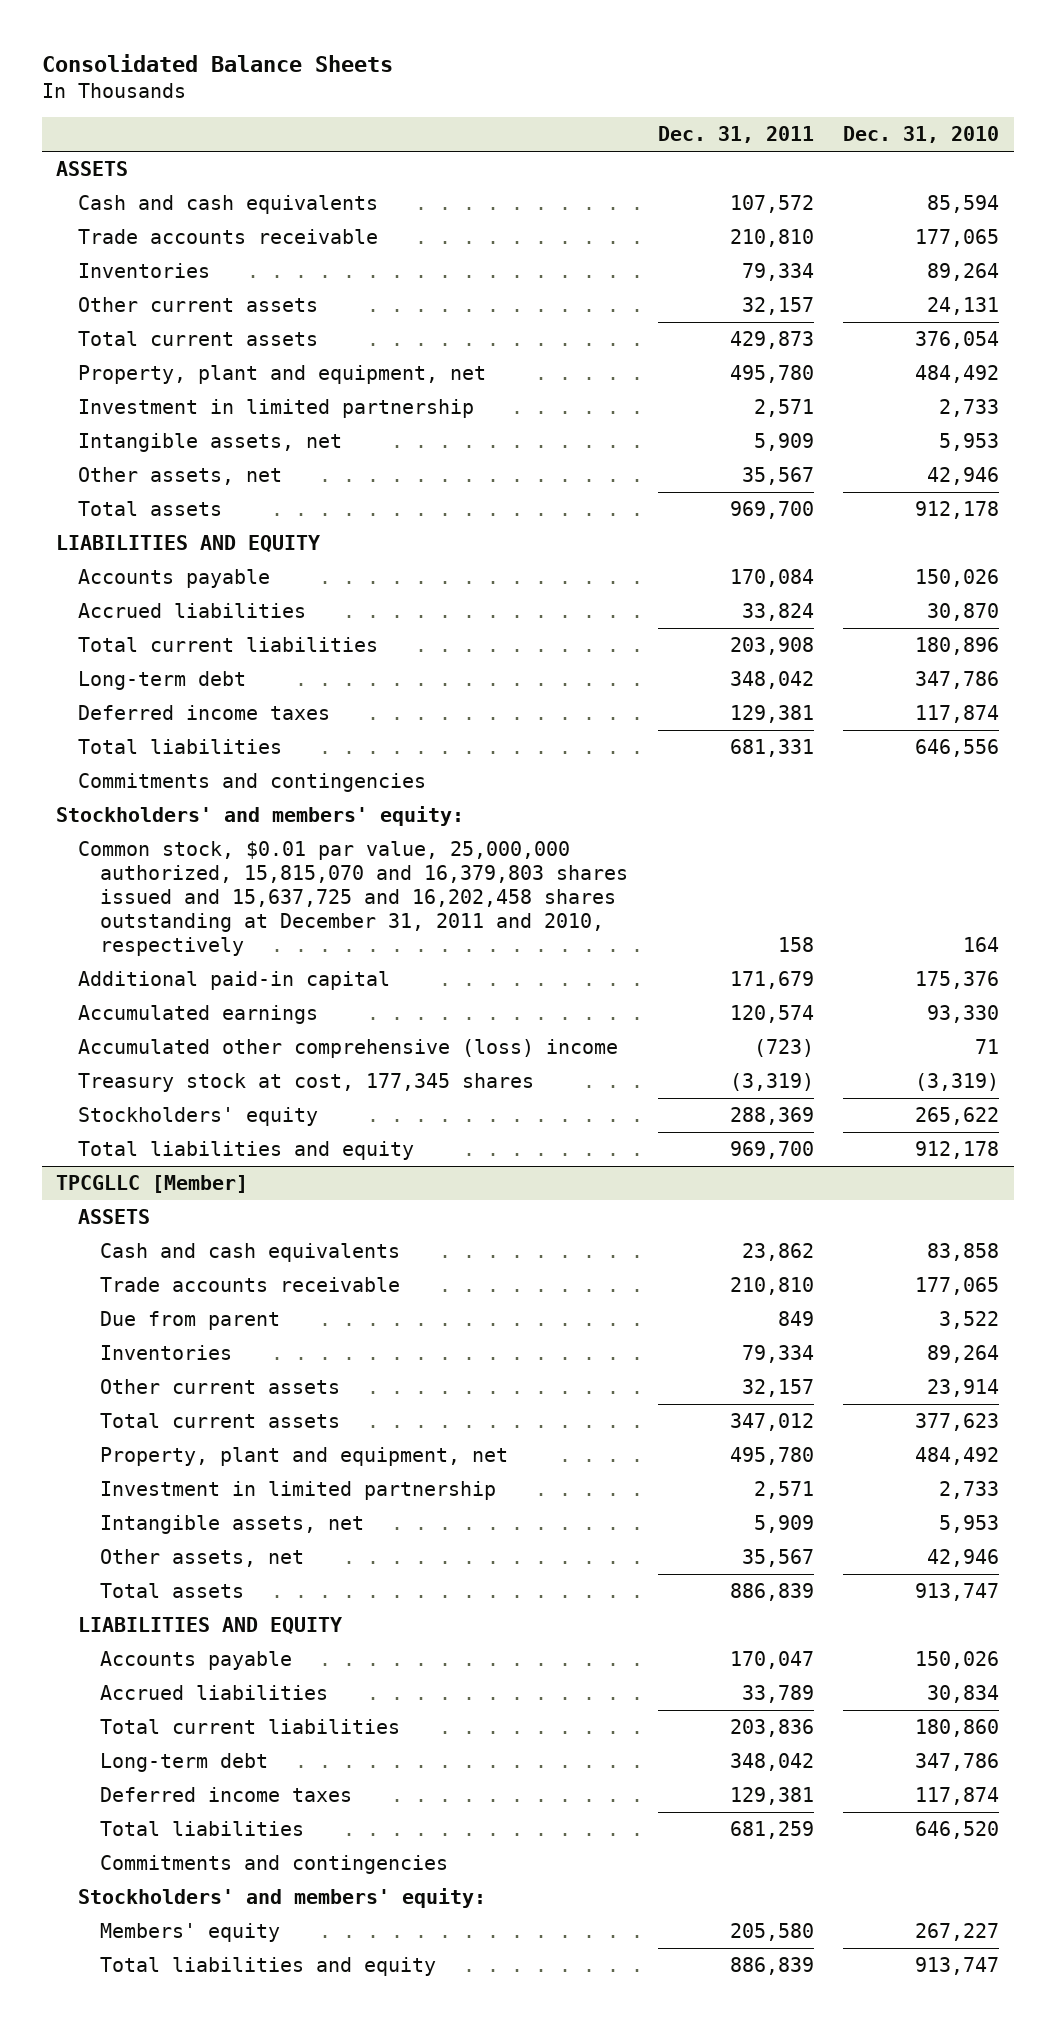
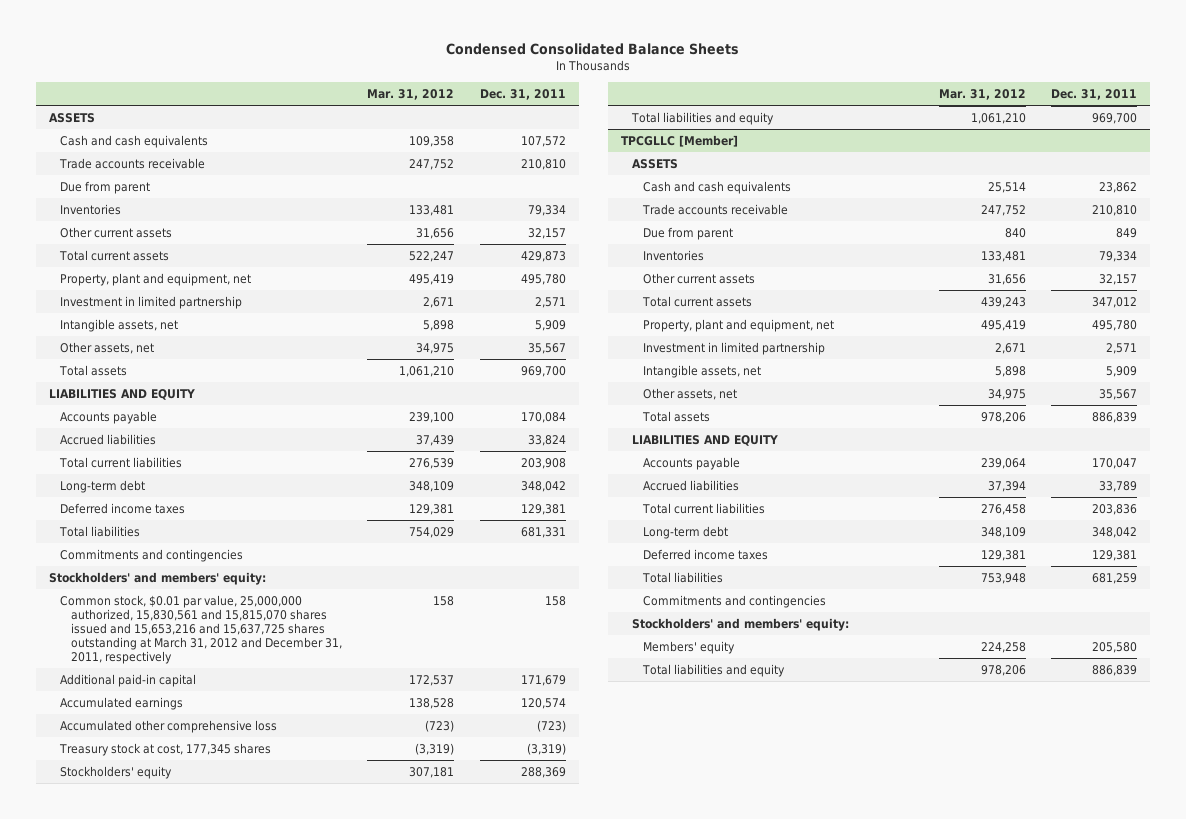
- Consolidated Balance Sheets
+ Condensed Consolidated Balance Sheets
- | Dec. 31, 2011 | Dec. 31, 2010
+ | Mar. 31, 2012 | Dec. 31, 2011
+ Due from parent
- Common stock, $0.01 par value, 25,000,000 authorized, 15,815,070 and 16,379,803 shares issued and 15,637,725 and 16,202,458 shares outstanding at December 31, 2011 and 2010, respectively | 158 | 164
+ Common stock, $0.01 par value, 25,000,000 authorized, 15,830,561 and 15,815,070 shares issued and 15,653,216 and 15,637,725 shares outstanding at March 31, 2012 and December 31, 2011, respectively | 158 | 158
- Accumulated other comprehensive (loss) income | (723) | 71
+ Accumulated other comprehensive loss | (723) | (723)

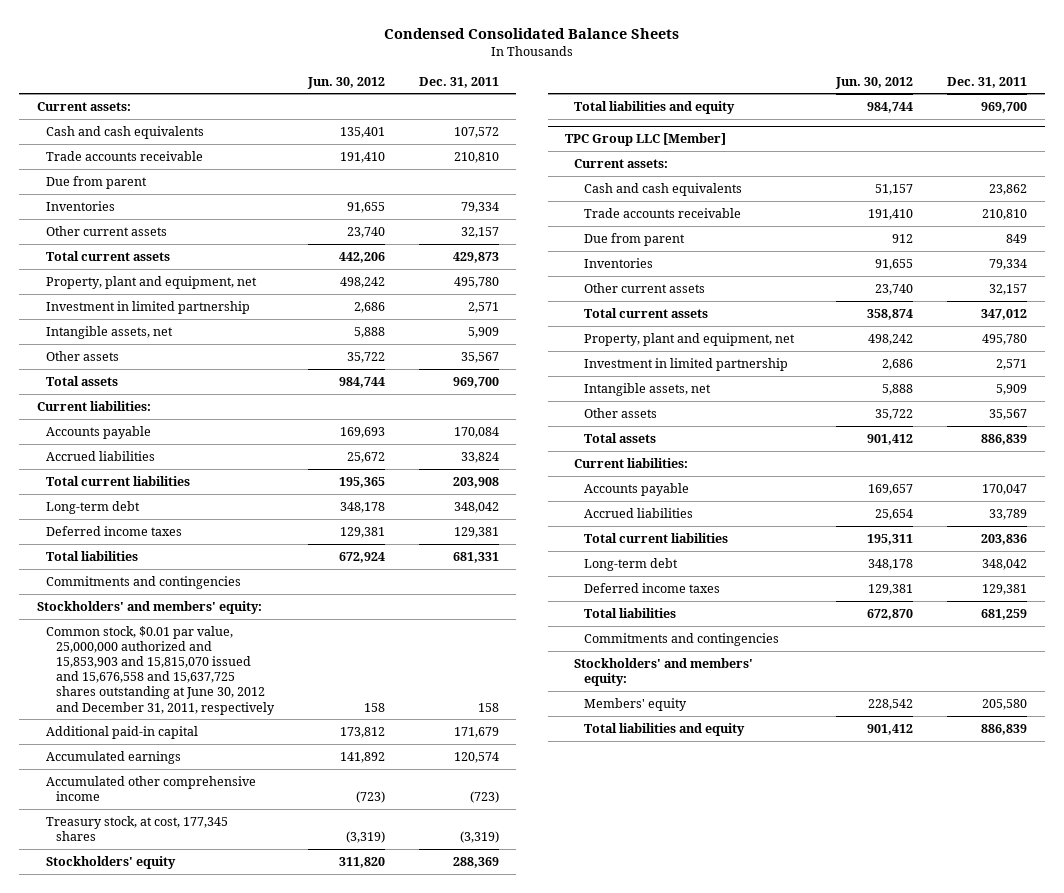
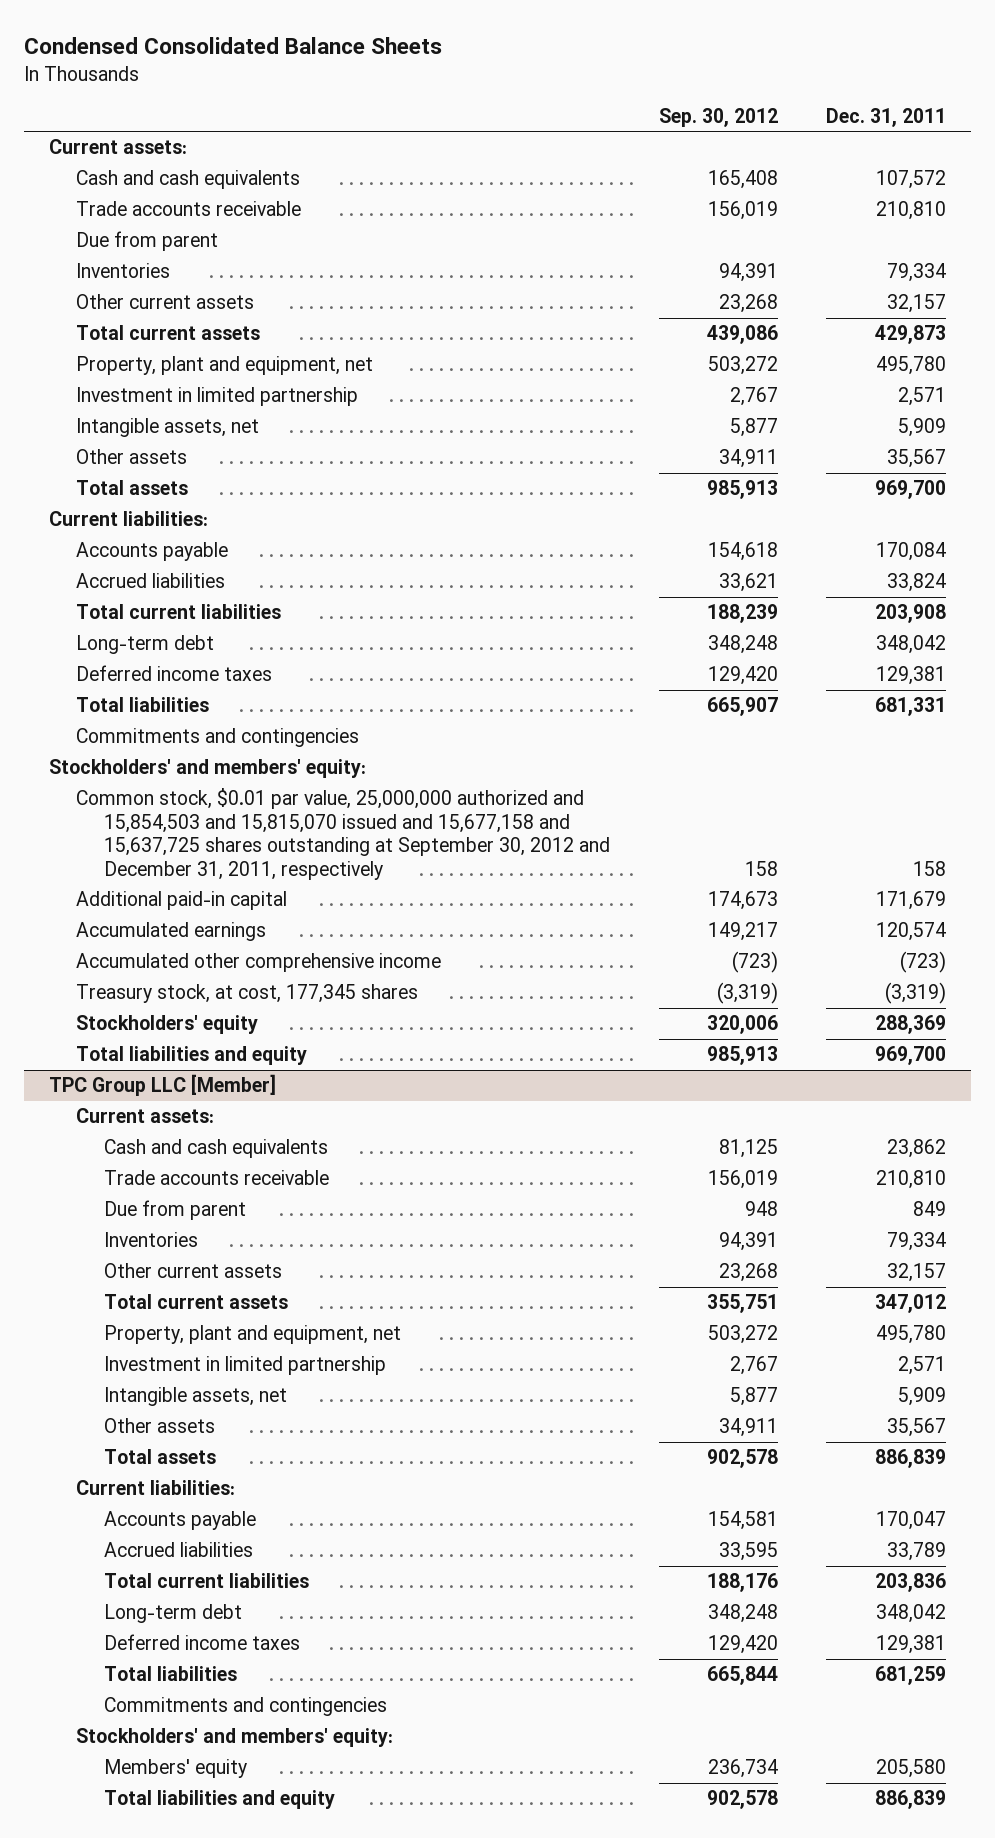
- | Jun. 30, 2012 | Dec. 31, 2011
+ | Sep. 30, 2012 | Dec. 31, 2011
- Common stock, $0.01 par value, 25,000,000 authorized and 15,853,903 and 15,815,070 issued and 15,676,558 and 15,637,725 shares outstanding at June 30, 2012 and December 31, 2011, respectively | 158 | 158
+ Common stock, $0.01 par value, 25,000,000 authorized and 15,854,503 and 15,815,070 issued and 15,677,158 and 15,637,725 shares outstanding at September 30, 2012 and December 31, 2011, respectively | 158 | 158

